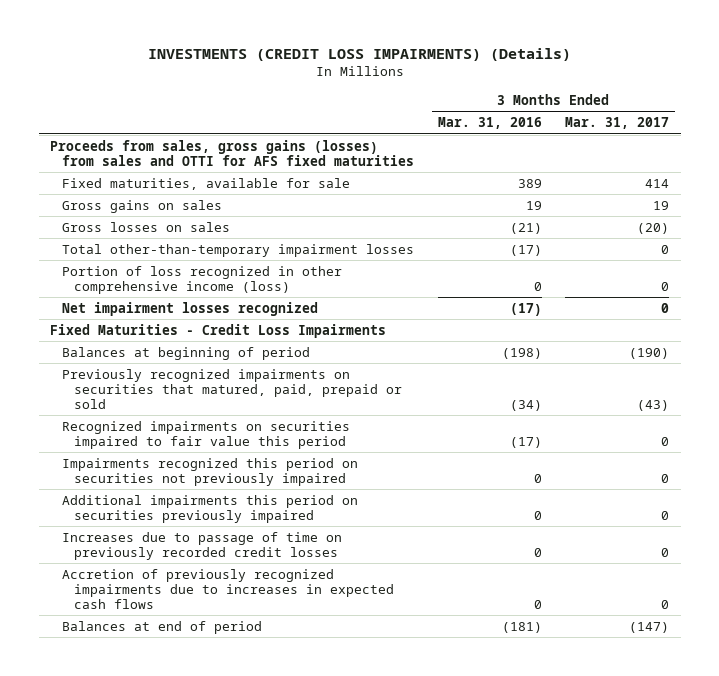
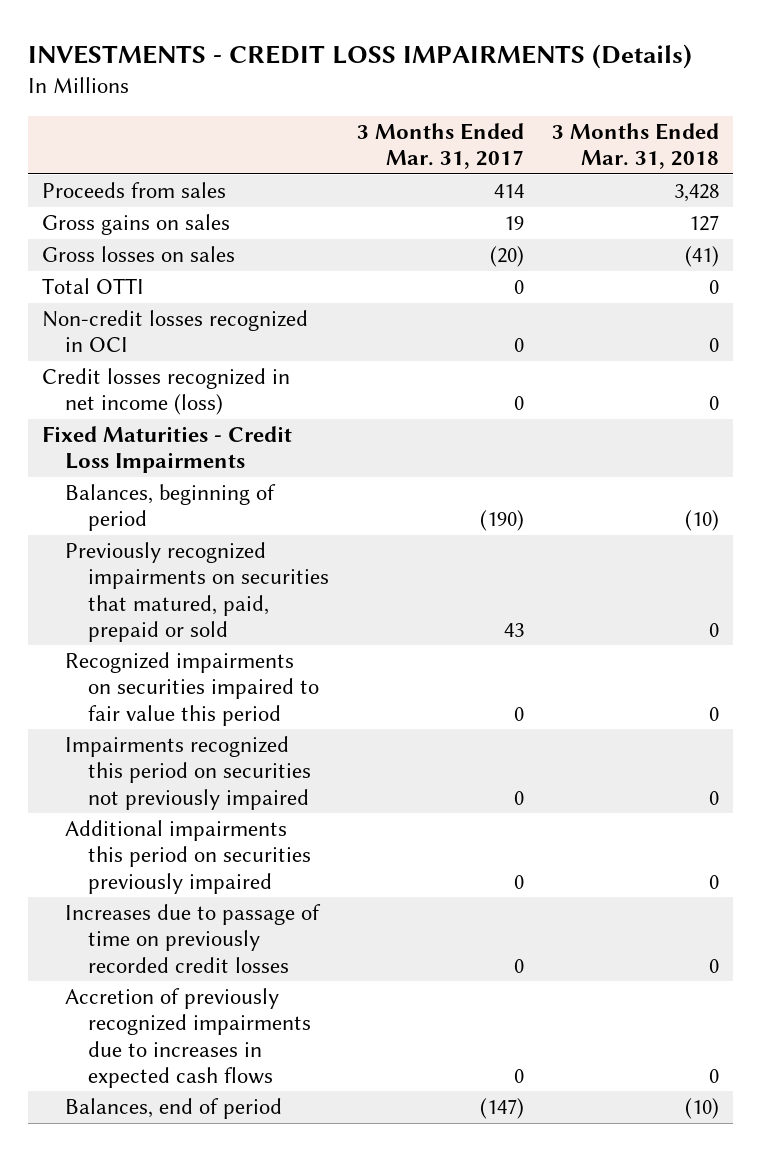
- INVESTMENTS (CREDIT LOSS IMPAIRMENTS) (Details)
+ INVESTMENTS - CREDIT LOSS IMPAIRMENTS (Details)
- | 3 Months Ended Mar. 31, 2016 | 3 Months Ended Mar. 31, 2017
+ | 3 Months Ended Mar. 31, 2017 | 3 Months Ended Mar. 31, 2018
- Proceeds from sales, gross gains (losses) from sales and OTTI for AFS fixed maturities
- Fixed maturities, available for sale | 389 | 414
+ Proceeds from sales | 414 | 3,428
- Total other-than-temporary impairment losses | (17) | 0
- Portion of loss recognized in other comprehensive income (loss) | 0 | 0
- Net impairment losses recognized | (17) | 0
+ Total OTTI | 0 | 0
+ Non-credit losses recognized in OCI | 0 | 0
+ Credit losses recognized in net income (loss) | 0 | 0
- Balances at beginning of period | (198) | (190)
- Previously recognized impairments on securities that matured, paid, prepaid or sold | (34) | (43)
+ Balances, beginning of period | (190) | (10)
+ Previously recognized impairments on securities that matured, paid, prepaid or sold | 43 | 0
- Balances at end of period | (181) | (147)
+ Balances, end of period | (147) | (10)

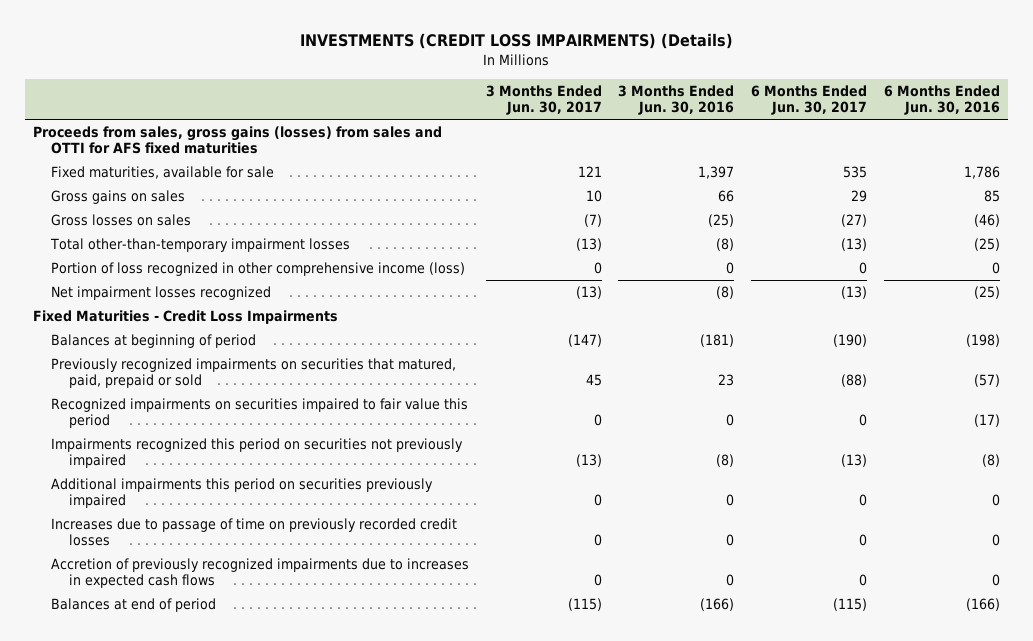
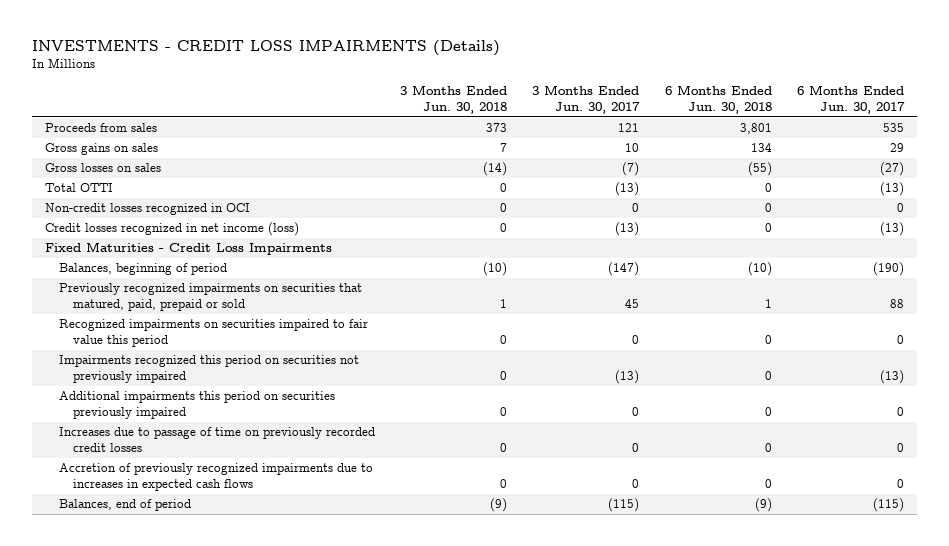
- INVESTMENTS (CREDIT LOSS IMPAIRMENTS) (Details)
+ INVESTMENTS - CREDIT LOSS IMPAIRMENTS (Details)
- | 3 Months Ended Jun. 30, 2017 | 3 Months Ended Jun. 30, 2016 | 6 Months Ended Jun. 30, 2017 | 6 Months Ended Jun. 30, 2016
+ | 3 Months Ended Jun. 30, 2018 | 3 Months Ended Jun. 30, 2017 | 6 Months Ended Jun. 30, 2018 | 6 Months Ended Jun. 30, 2017
- Proceeds from sales, gross gains (losses) from sales and OTTI for AFS fixed maturities
- Fixed maturities, available for sale | 121 | 1,397 | 535 | 1,786
+ Proceeds from sales | 373 | 121 | 3,801 | 535
- Total other-than-temporary impairment losses | (13) | (8) | (13) | (25)
- Portion of loss recognized in other comprehensive income (loss) | 0 | 0 | 0 | 0
- Net impairment losses recognized | (13) | (8) | (13) | (25)
+ Total OTTI | 0 | (13) | 0 | (13)
+ Non-credit losses recognized in OCI | 0 | 0 | 0 | 0
+ Credit losses recognized in net income (loss) | 0 | (13) | 0 | (13)
- Balances at beginning of period | (147) | (181) | (190) | (198)
- Previously recognized impairments on securities that matured, paid, prepaid or sold | 45 | 23 | (88) | (57)
+ Balances, beginning of period | (10) | (147) | (10) | (190)
+ Previously recognized impairments on securities that matured, paid, prepaid or sold | 1 | 45 | 1 | 88
- Balances at end of period | (115) | (166) | (115) | (166)
+ Balances, end of period | (9) | (115) | (9) | (115)

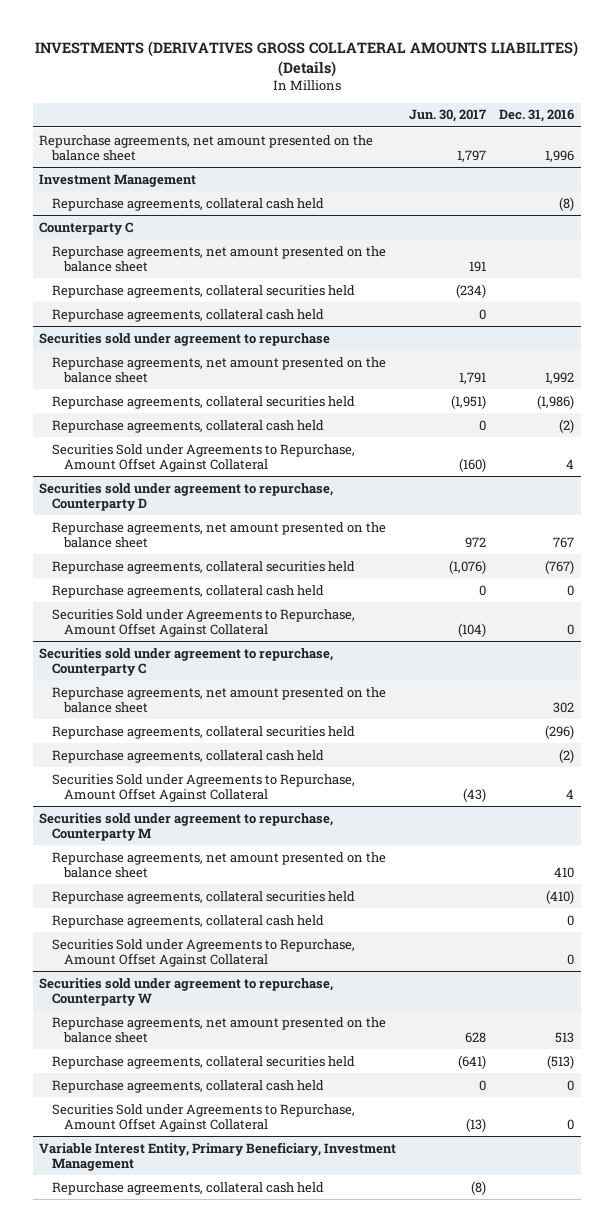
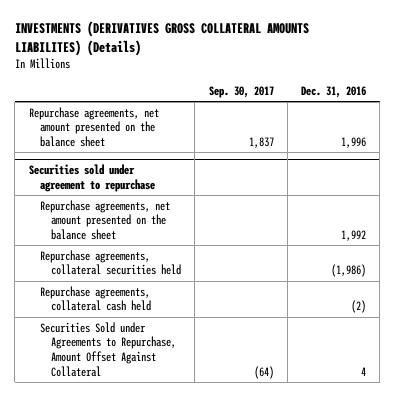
- | Jun. 30, 2017 | Dec. 31, 2016
+ | Sep. 30, 2017 | Dec. 31, 2016
- Investment Management
- Repurchase agreements, collateral cash held | | (8)
- Counterparty C
- Repurchase agreements, net amount presented on the balance sheet | 191 |
- Repurchase agreements, collateral securities held | (234) |
- Repurchase agreements, collateral cash held | 0 |
- Securities sold under agreement to repurchase, Counterparty D
- Repurchase agreements, net amount presented on the balance sheet | 972 | 767
- Repurchase agreements, collateral securities held | (1,076) | (767)
- Repurchase agreements, collateral cash held | 0 | 0
- Securities Sold under Agreements to Repurchase, Amount Offset Against Collateral | (104) | 0
- Securities sold under agreement to repurchase, Counterparty C
- Repurchase agreements, net amount presented on the balance sheet | | 302
- Repurchase agreements, collateral securities held | | (296)
- Repurchase agreements, collateral cash held | | (2)
- Securities Sold under Agreements to Repurchase, Amount Offset Against Collateral | (43) | 4
- Securities sold under agreement to repurchase, Counterparty M
- Repurchase agreements, net amount presented on the balance sheet | | 410
- Repurchase agreements, collateral securities held | | (410)
- Repurchase agreements, collateral cash held | | 0
- Securities Sold under Agreements to Repurchase, Amount Offset Against Collateral | | 0
- Securities sold under agreement to repurchase, Counterparty W
- Repurchase agreements, net amount presented on the balance sheet | 628 | 513
- Repurchase agreements, collateral securities held | (641) | (513)
- Repurchase agreements, collateral cash held | 0 | 0
- Securities Sold under Agreements to Repurchase, Amount Offset Against Collateral | (13) | 0
- Variable Interest Entity, Primary Beneficiary, Investment Management
- Repurchase agreements, collateral cash held | (8) |

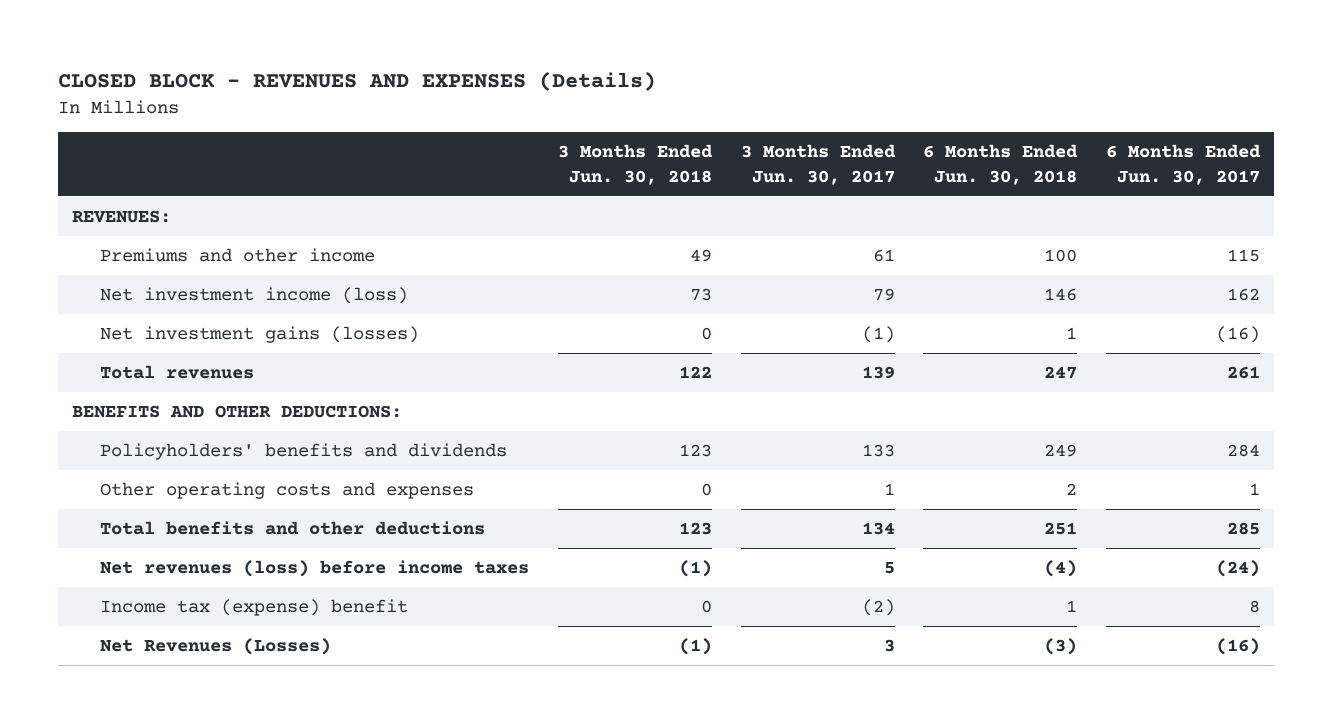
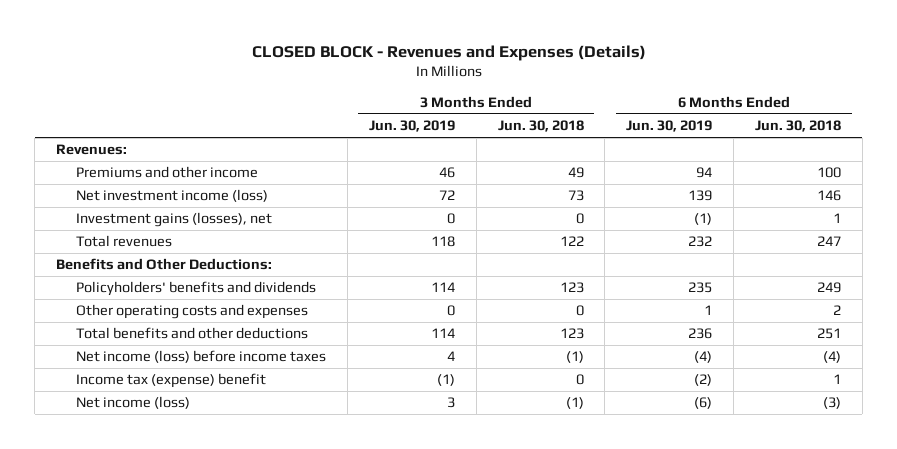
- CLOSED BLOCK - REVENUES AND EXPENSES (Details)
+ CLOSED BLOCK - Revenues and Expenses (Details)
- | 3 Months Ended Jun. 30, 2018 | 3 Months Ended Jun. 30, 2017 | 6 Months Ended Jun. 30, 2018 | 6 Months Ended Jun. 30, 2017
+ | 3 Months Ended Jun. 30, 2019 | 3 Months Ended Jun. 30, 2018 | 6 Months Ended Jun. 30, 2019 | 6 Months Ended Jun. 30, 2018
- REVENUES:
+ Revenues:
- Net investment gains (losses) | 0 | (1) | 1 | (16)
+ Investment gains (losses), net | 0 | 0 | (1) | 1
- BENEFITS AND OTHER DEDUCTIONS:
+ Benefits and Other Deductions:
- Net revenues (loss) before income taxes | (1) | 5 | (4) | (24)
+ Net income (loss) before income taxes | 4 | (1) | (4) | (4)
- Net Revenues (Losses) | (1) | 3 | (3) | (16)
+ Net income (loss) | 3 | (1) | (6) | (3)

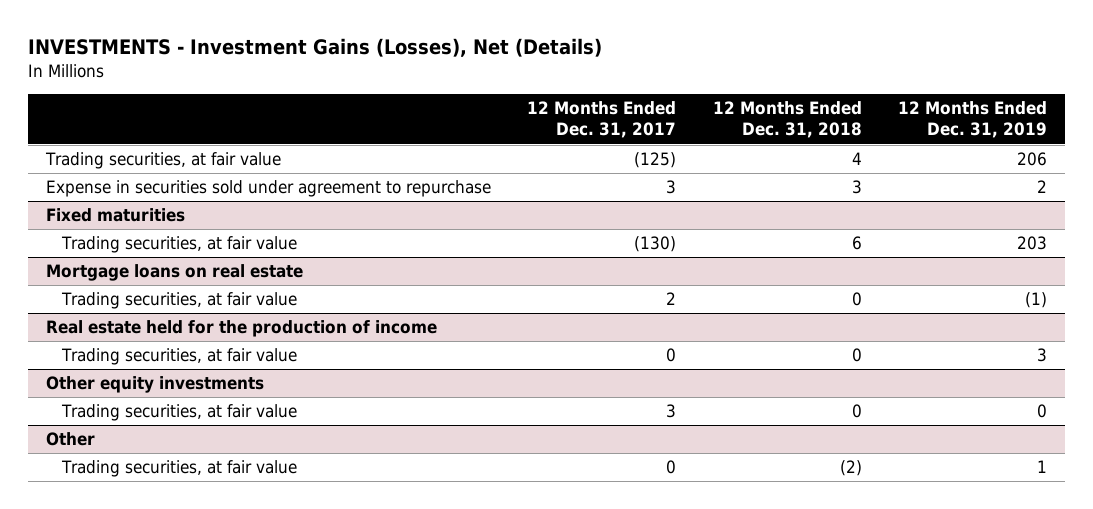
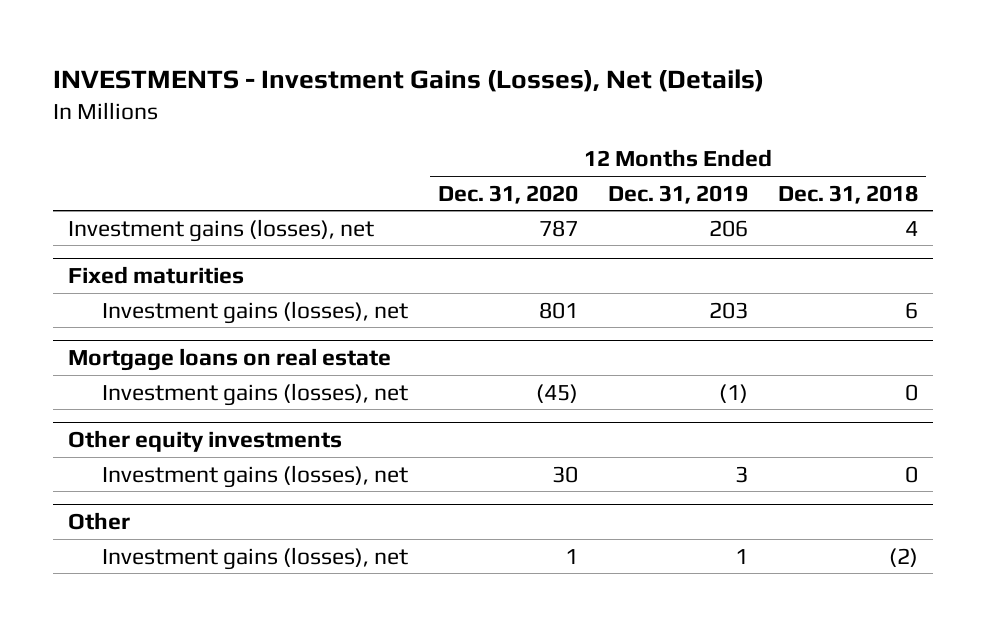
- | 12 Months Ended Dec. 31, 2017 | 12 Months Ended Dec. 31, 2018 | 12 Months Ended Dec. 31, 2019
+ | 12 Months Ended Dec. 31, 2020 | 12 Months Ended Dec. 31, 2019 | 12 Months Ended Dec. 31, 2018
- Trading securities, at fair value | (125) | 4 | 206
- Expense in securities sold under agreement to repurchase | 3 | 3 | 2
+ Investment gains (losses), net | 787 | 206 | 4
@ Fixed maturities
- Trading securities, at fair value | (130) | 6 | 203
+ Investment gains (losses), net | 801 | 203 | 6
@ Mortgage loans on real estate
- Trading securities, at fair value | 2 | 0 | (1)
- Real estate held for the production of income
- Trading securities, at fair value | 0 | 0 | 3
@ Mortgage loans on real estate
+ Investment gains (losses), net | (45) | (1) | 0
@ Other equity investments
- Trading securities, at fair value | 3 | 0 | 0
+ Investment gains (losses), net | 30 | 3 | 0
@ Other
- Trading securities, at fair value | 0 | (2) | 1
+ Investment gains (losses), net | 1 | 1 | (2)

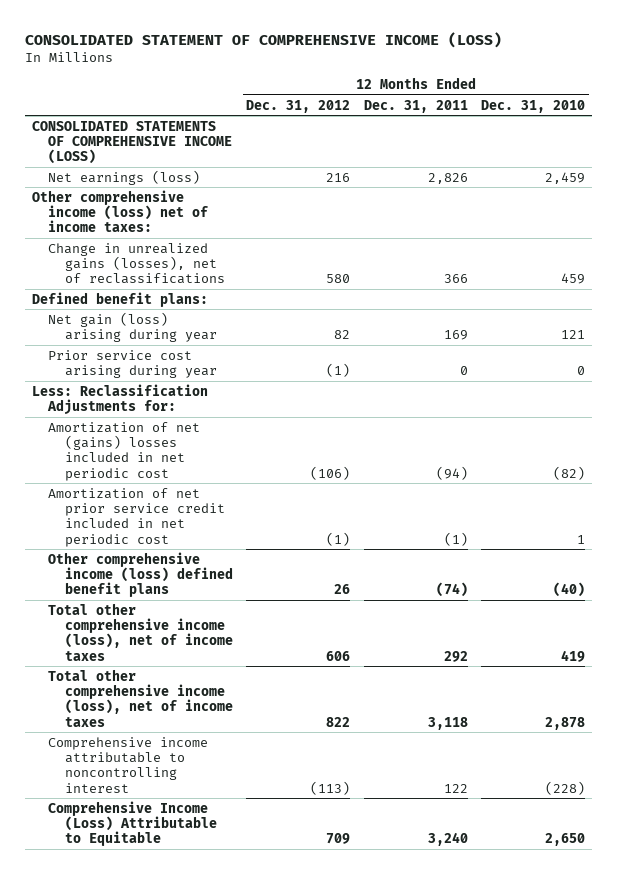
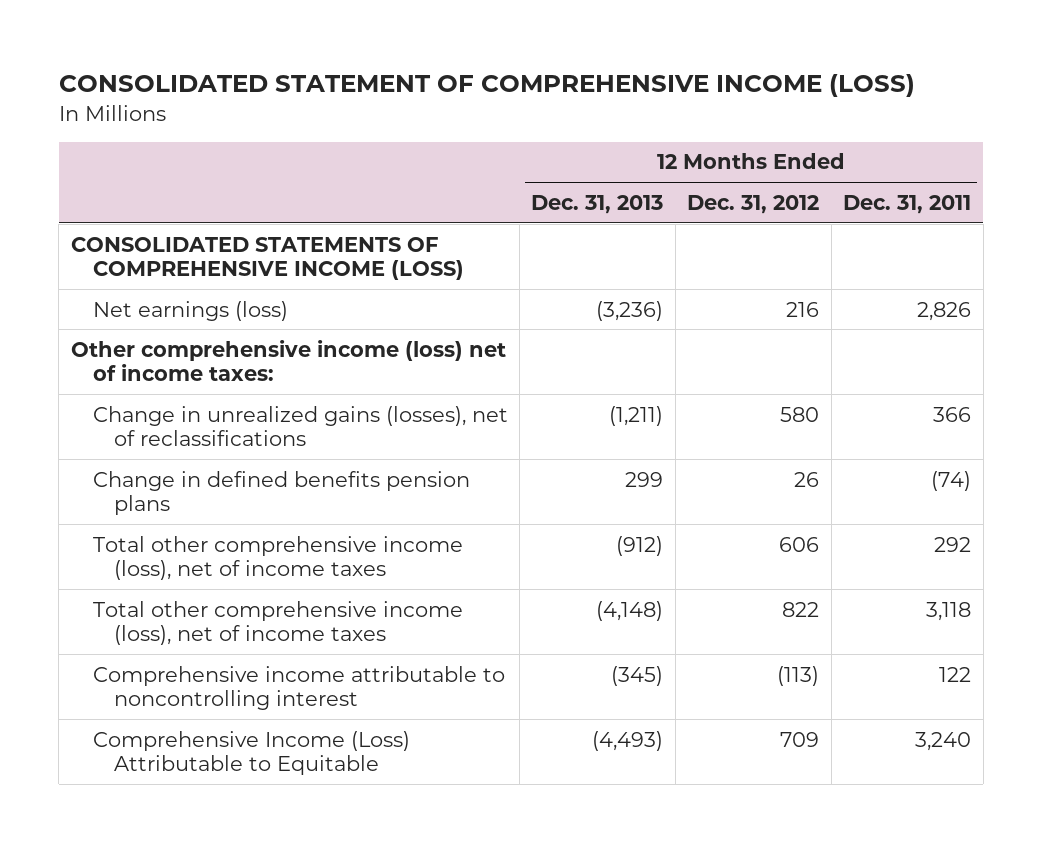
- | 12 Months Ended Dec. 31, 2012 | 12 Months Ended Dec. 31, 2011 | 12 Months Ended Dec. 31, 2010
+ | 12 Months Ended Dec. 31, 2013 | 12 Months Ended Dec. 31, 2012 | 12 Months Ended Dec. 31, 2011
- Defined benefit plans:
- Net gain (loss) arising during year | 82 | 169 | 121
- Prior service cost arising during year | (1) | 0 | 0
- Less: Reclassification Adjustments for:
- Amortization of net (gains) losses included in net periodic cost | (106) | (94) | (82)
- Amortization of net prior service credit included in net periodic cost | (1) | (1) | 1
- Other comprehensive income (loss) defined benefit plans | 26 | (74) | (40)
+ Change in defined benefits pension plans | 299 | 26 | (74)

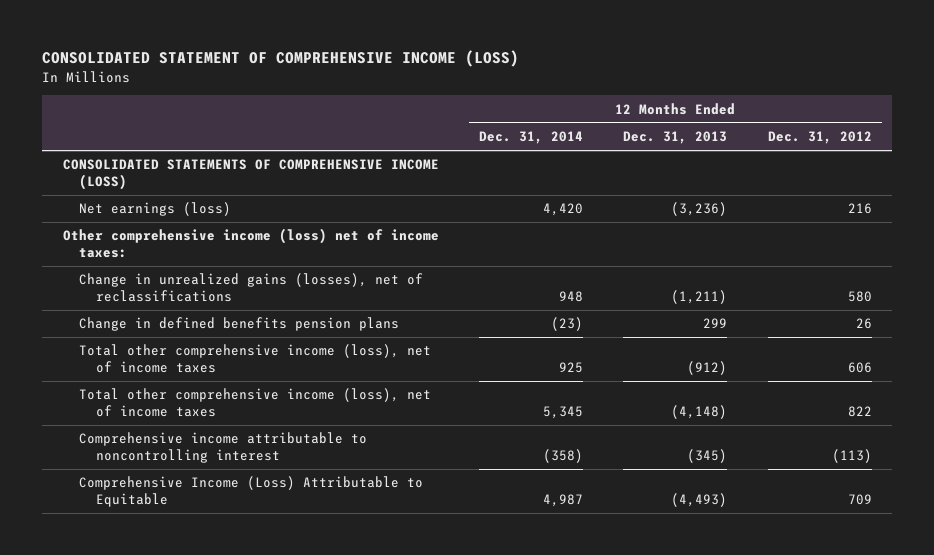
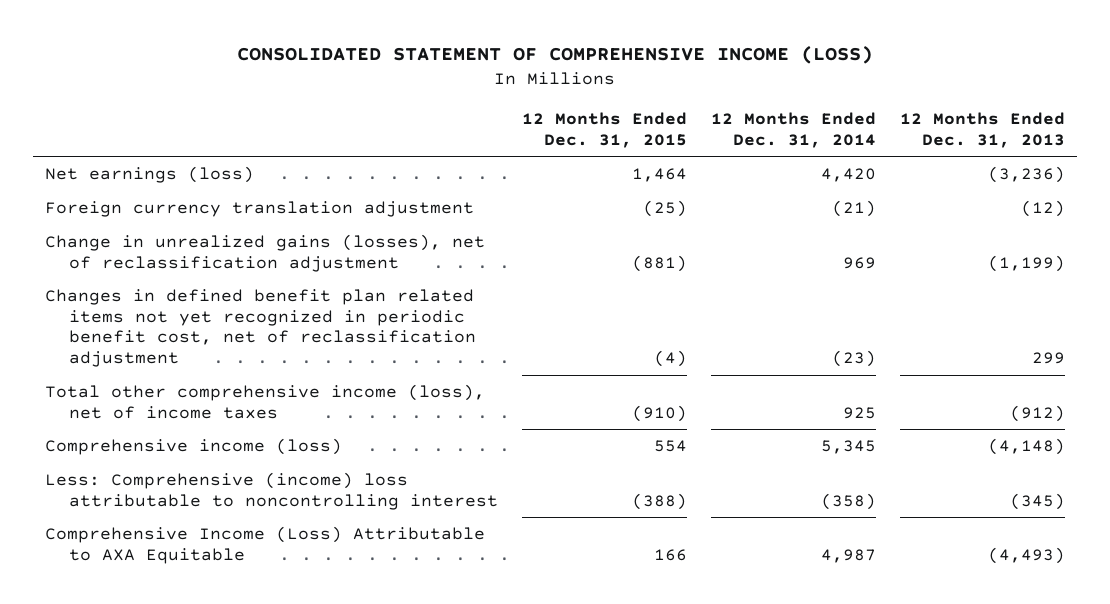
- | 12 Months Ended Dec. 31, 2014 | 12 Months Ended Dec. 31, 2013 | 12 Months Ended Dec. 31, 2012
+ | 12 Months Ended Dec. 31, 2015 | 12 Months Ended Dec. 31, 2014 | 12 Months Ended Dec. 31, 2013
- CONSOLIDATED STATEMENTS OF COMPREHENSIVE INCOME (LOSS)
- Other comprehensive income (loss) net of income taxes:
- Change in unrealized gains (losses), net of reclassifications | 948 | (1,211) | 580
- Change in defined benefits pension plans | (23) | 299 | 26
+ Foreign currency translation adjustment | (25) | (21) | (12)
+ Change in unrealized gains (losses), net of reclassification adjustment | (881) | 969 | (1,199)
+ Changes in defined benefit plan related items not yet recognized in periodic benefit cost, net of reclassification adjustment | (4) | (23) | 299
- Total other comprehensive income (loss), net of income taxes | 5,345 | (4,148) | 822
- Comprehensive income attributable to noncontrolling interest | (358) | (345) | (113)
- Comprehensive Income (Loss) Attributable to Equitable | 4,987 | (4,493) | 709
+ Comprehensive income (loss) | 554 | 5,345 | (4,148)
+ Less: Comprehensive (income) loss attributable to noncontrolling interest | (388) | (358) | (345)
+ Comprehensive Income (Loss) Attributable to AXA Equitable | 166 | 4,987 | (4,493)

